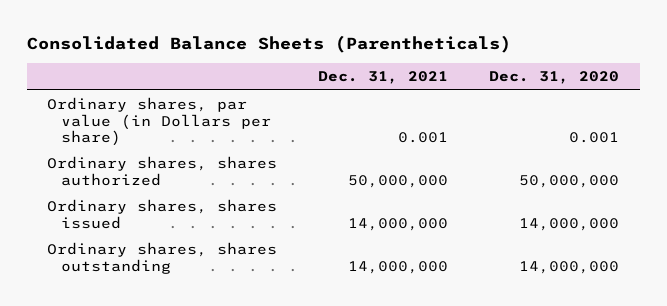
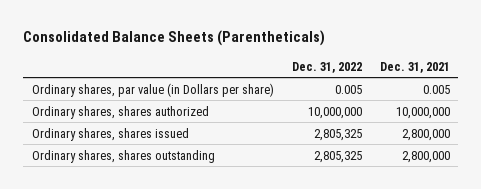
- | Dec. 31, 2021 | Dec. 31, 2020
+ | Dec. 31, 2022 | Dec. 31, 2021
- Ordinary shares, par value (in Dollars per share) | 0.001 | 0.001
- Ordinary shares, shares authorized | 50,000,000 | 50,000,000
- Ordinary shares, shares issued | 14,000,000 | 14,000,000
- Ordinary shares, shares outstanding | 14,000,000 | 14,000,000
+ Ordinary shares, par value (in Dollars per share) | 0.005 | 0.005
+ Ordinary shares, shares authorized | 10,000,000 | 10,000,000
+ Ordinary shares, shares issued | 2,805,325 | 2,800,000
+ Ordinary shares, shares outstanding | 2,805,325 | 2,800,000

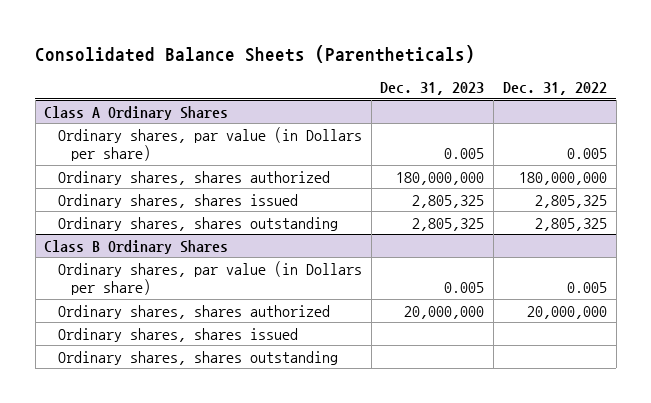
- | Dec. 31, 2022 | Dec. 31, 2021
+ | Dec. 31, 2023 | Dec. 31, 2022
+ Class A Ordinary Shares
- Ordinary shares, shares authorized | 10,000,000 | 10,000,000
+ Ordinary shares, shares authorized | 180,000,000 | 180,000,000
+ Class B Ordinary Shares
+ Ordinary shares, par value (in Dollars per share) | 0.005 | 0.005
+ Ordinary shares, shares authorized | 20,000,000 | 20,000,000
+ Ordinary shares, shares issued
+ Ordinary shares, shares outstanding

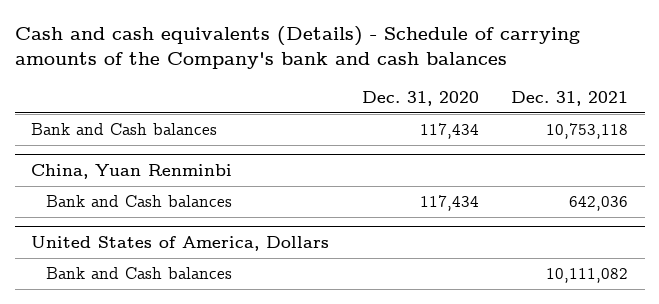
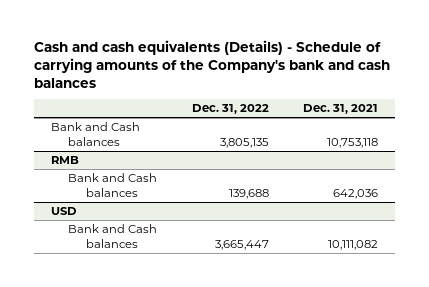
- | Dec. 31, 2020 | Dec. 31, 2021
+ | Dec. 31, 2022 | Dec. 31, 2021
- China, Yuan Renminbi
+ RMB
- United States of America, Dollars
+ USD

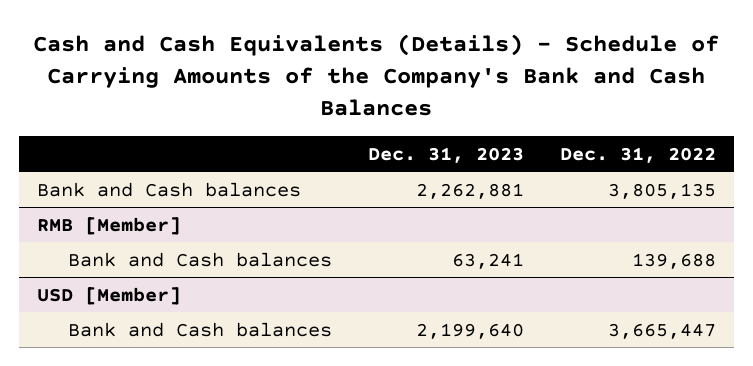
- Cash and cash equivalents (Details) - Schedule of carrying amounts of the Company's bank and cash balances
+ Cash and Cash Equivalents (Details) - Schedule of Carrying Amounts of the Company's Bank and Cash Balances
- | Dec. 31, 2022 | Dec. 31, 2021
+ | Dec. 31, 2023 | Dec. 31, 2022
- RMB
+ RMB [Member]
- USD
+ USD [Member]

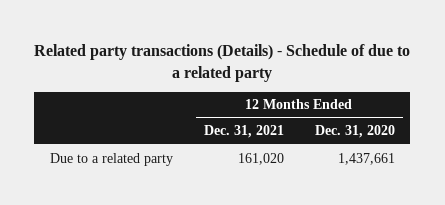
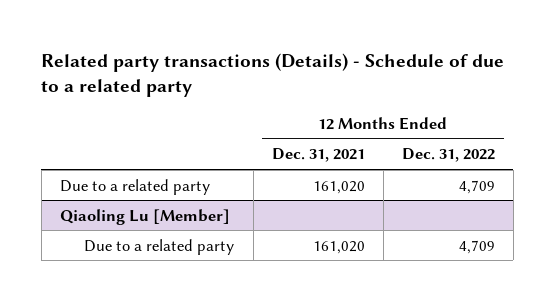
- | 12 Months Ended Dec. 31, 2021 | 12 Months Ended Dec. 31, 2020
+ | 12 Months Ended Dec. 31, 2021 | 12 Months Ended Dec. 31, 2022
+ Qiaoling Lu [Member]
+ Due to a related party | 161,020 | 4,709

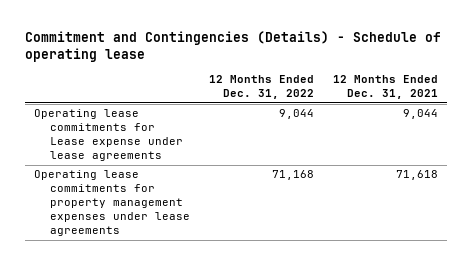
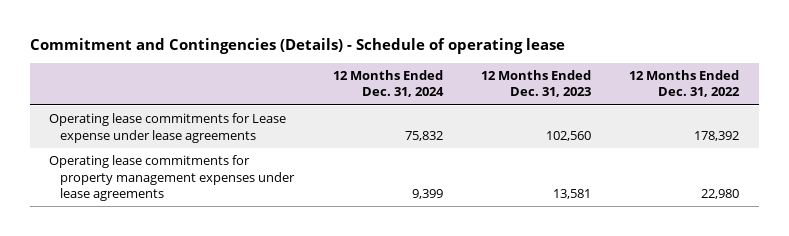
- | 12 Months Ended Dec. 31, 2022 | 12 Months Ended Dec. 31, 2021
+ | 12 Months Ended Dec. 31, 2024 | 12 Months Ended Dec. 31, 2023 | 12 Months Ended Dec. 31, 2022
- Operating lease commitments for Lease expense under lease agreements | 9,044 | 9,044
- Operating lease commitments for property management expenses under lease agreements | 71,168 | 71,618
+ Operating lease commitments for Lease expense under lease agreements | 75,832 | 102,560 | 178,392
+ Operating lease commitments for property management expenses under lease agreements | 9,399 | 13,581 | 22,980

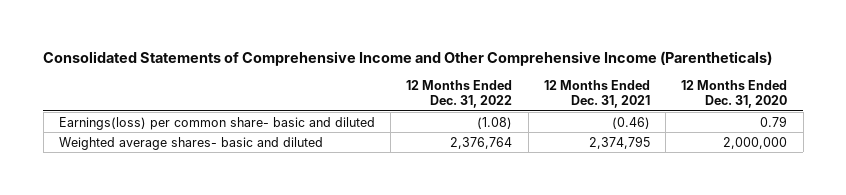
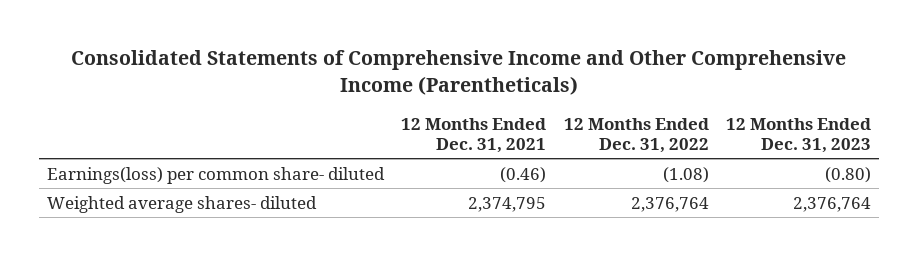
- | 12 Months Ended Dec. 31, 2022 | 12 Months Ended Dec. 31, 2021 | 12 Months Ended Dec. 31, 2020
+ | 12 Months Ended Dec. 31, 2021 | 12 Months Ended Dec. 31, 2022 | 12 Months Ended Dec. 31, 2023
- Earnings(loss) per common share- basic and diluted | (1.08) | (0.46) | 0.79
- Weighted average shares- basic and diluted | 2,376,764 | 2,374,795 | 2,000,000
+ Earnings(loss) per common share- diluted | (0.46) | (1.08) | (0.80)
+ Weighted average shares- diluted | 2,374,795 | 2,376,764 | 2,376,764

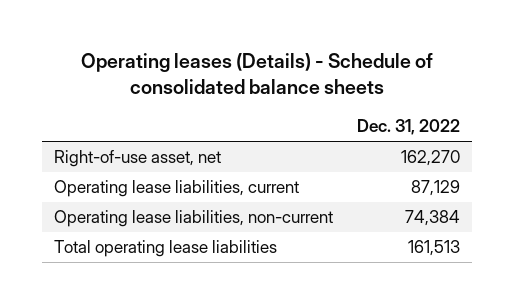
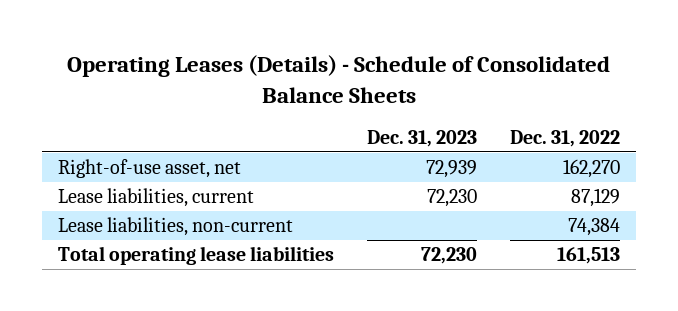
- Operating leases (Details) - Schedule of consolidated balance sheets
+ Operating Leases (Details) - Schedule of Consolidated Balance Sheets
- | Dec. 31, 2022
+ | Dec. 31, 2023 | Dec. 31, 2022
- Operating lease liabilities, current | 87,129
- Operating lease liabilities, non-current | 74,384
+ Lease liabilities, current | 72,230 | 87,129
+ Lease liabilities, non-current | | 74,384

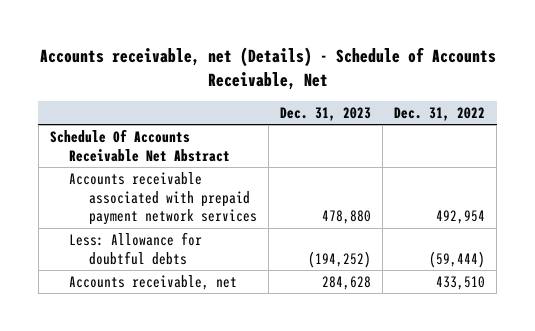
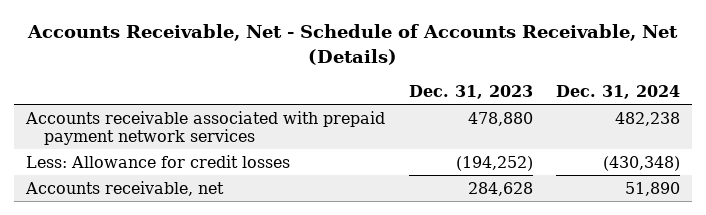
- Accounts receivable, net (Details) - Schedule of Accounts Receivable, Net
+ Accounts Receivable, Net - Schedule of Accounts Receivable, Net (Details)
- | Dec. 31, 2023 | Dec. 31, 2022
+ | Dec. 31, 2023 | Dec. 31, 2024
- Schedule Of Accounts Receivable Net Abstract
- Less: Allowance for doubtful debts | (194,252) | (59,444)
+ Less: Allowance for credit losses | (194,252) | (430,348)

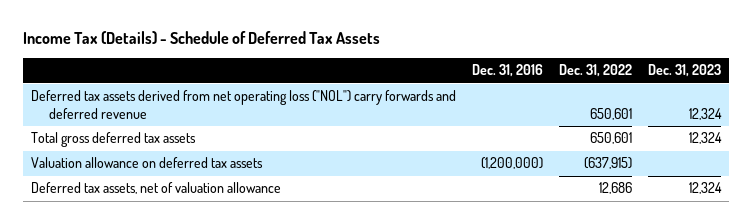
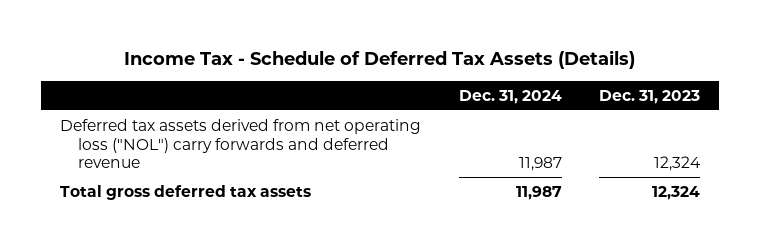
- Income Tax (Details) - Schedule of Deferred Tax Assets
+ Income Tax - Schedule of Deferred Tax Assets (Details)
- | Dec. 31, 2016 | Dec. 31, 2022 | Dec. 31, 2023
+ | Dec. 31, 2024 | Dec. 31, 2023
- Valuation allowance on deferred tax assets | (1,200,000) | (637,915) |
- Deferred tax assets, net of valuation allowance | | 12,686 | 12,324

